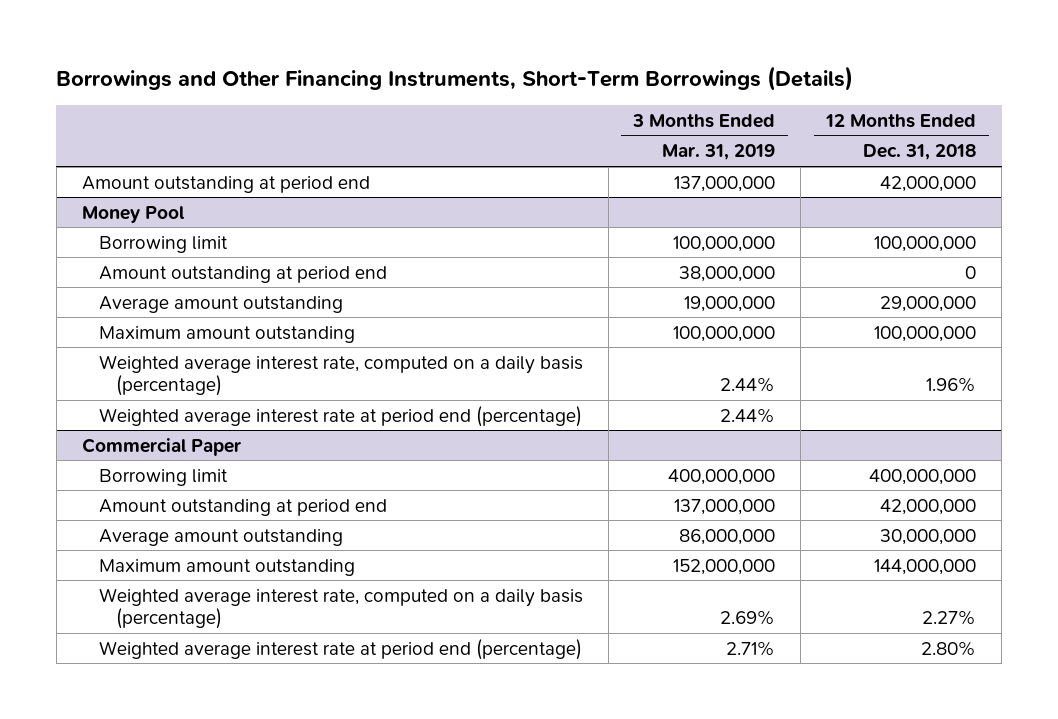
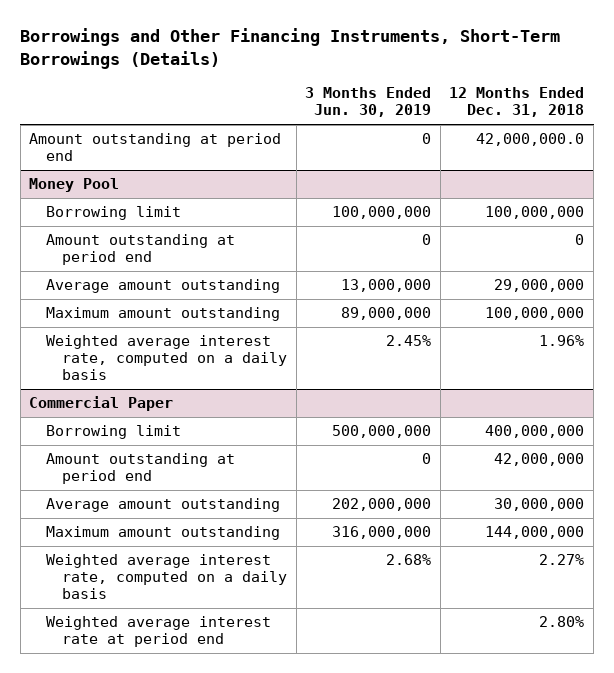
- | 3 Months Ended Mar. 31, 2019 | 12 Months Ended Dec. 31, 2018
+ | 3 Months Ended Jun. 30, 2019 | 12 Months Ended Dec. 31, 2018
- Amount outstanding at period end | 137,000,000 | 42,000,000
+ Amount outstanding at period end | 0 | 42,000,000.0
@ Money Pool
- Weighted average interest rate, computed on a daily basis (percentage) | 2.44% | 1.96%
- Weighted average interest rate at period end (percentage) | 2.44% |
+ Weighted average interest rate, computed on a daily basis | 2.45% | 1.96%
@ Commercial Paper
- Weighted average interest rate, computed on a daily basis (percentage) | 2.69% | 2.27%
- Weighted average interest rate at period end (percentage) | 2.71% | 2.80%
+ Weighted average interest rate, computed on a daily basis | 2.68% | 2.27%
+ Weighted average interest rate at period end | | 2.80%

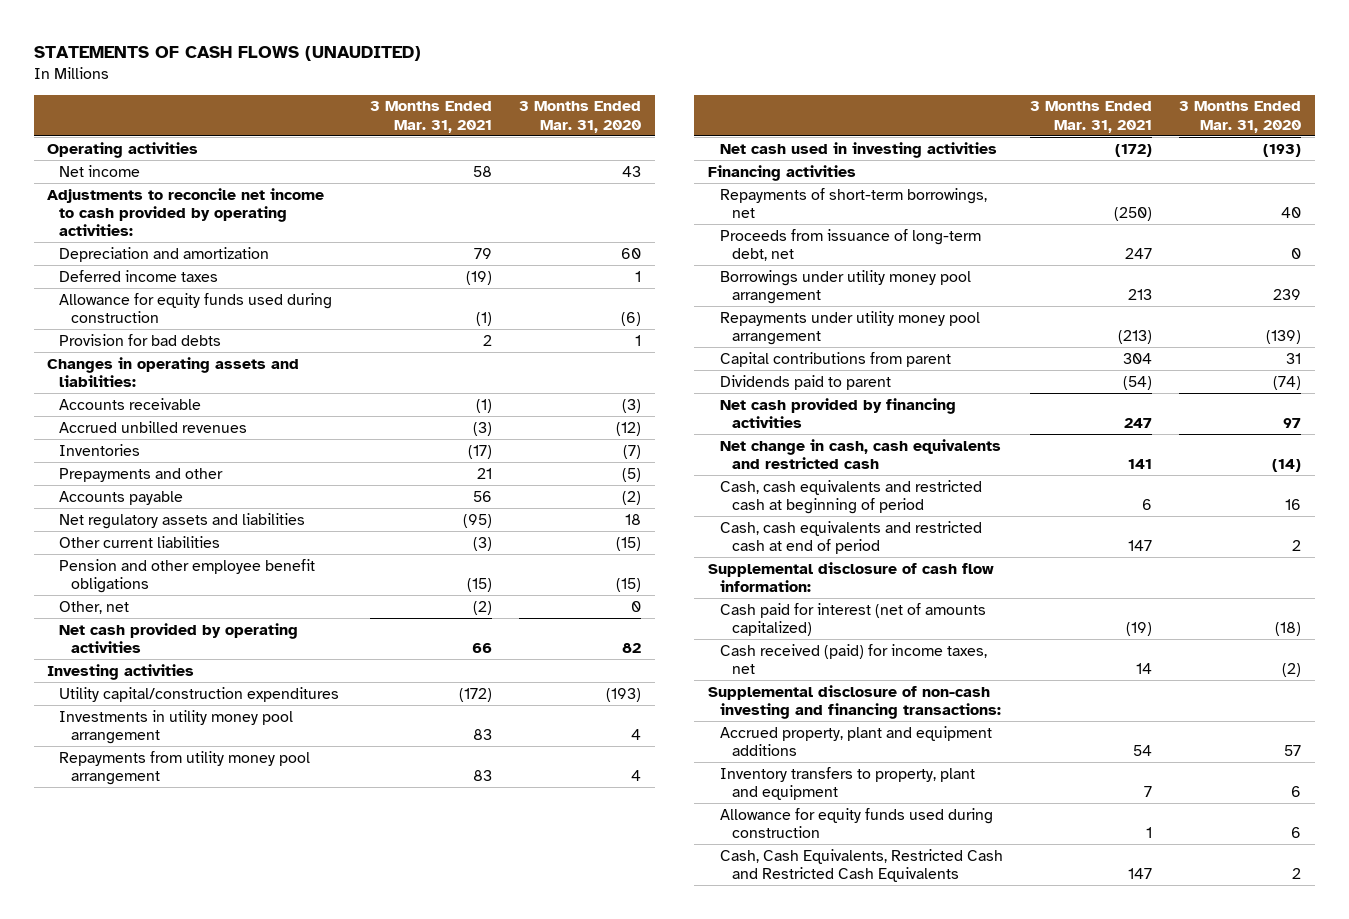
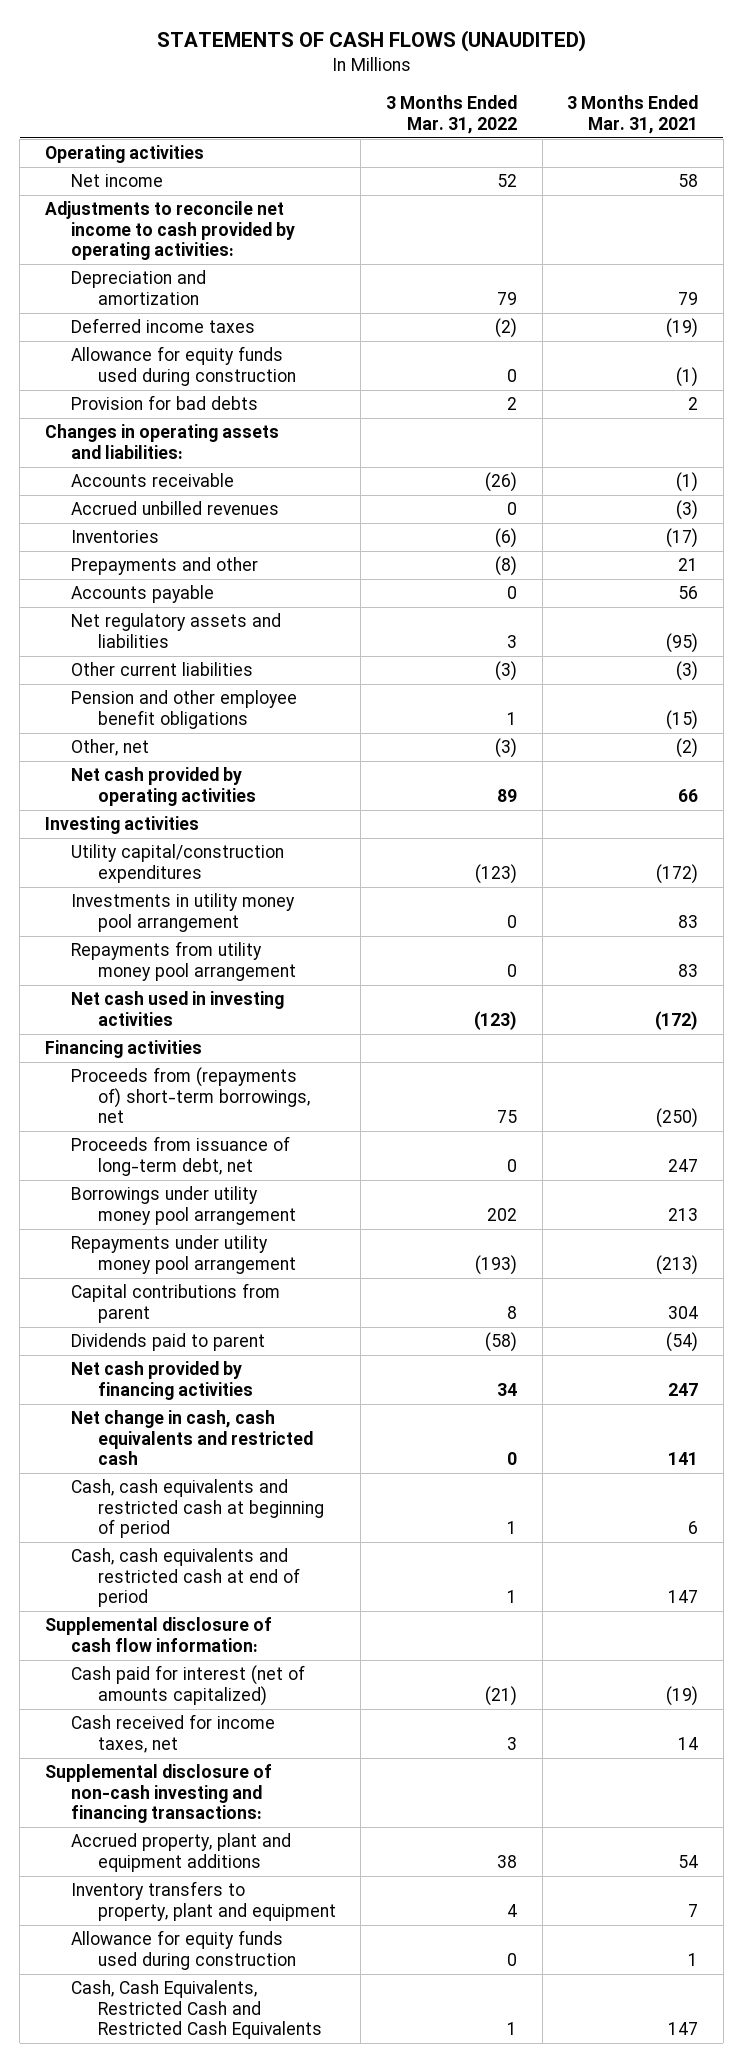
- | 3 Months Ended Mar. 31, 2021 | 3 Months Ended Mar. 31, 2020
+ | 3 Months Ended Mar. 31, 2022 | 3 Months Ended Mar. 31, 2021
- Repayments of short-term borrowings, net | (250) | 40
+ Proceeds from (repayments of) short-term borrowings, net | 75 | (250)
- Cash received (paid) for income taxes, net | 14 | (2)
+ Cash received for income taxes, net | 3 | 14

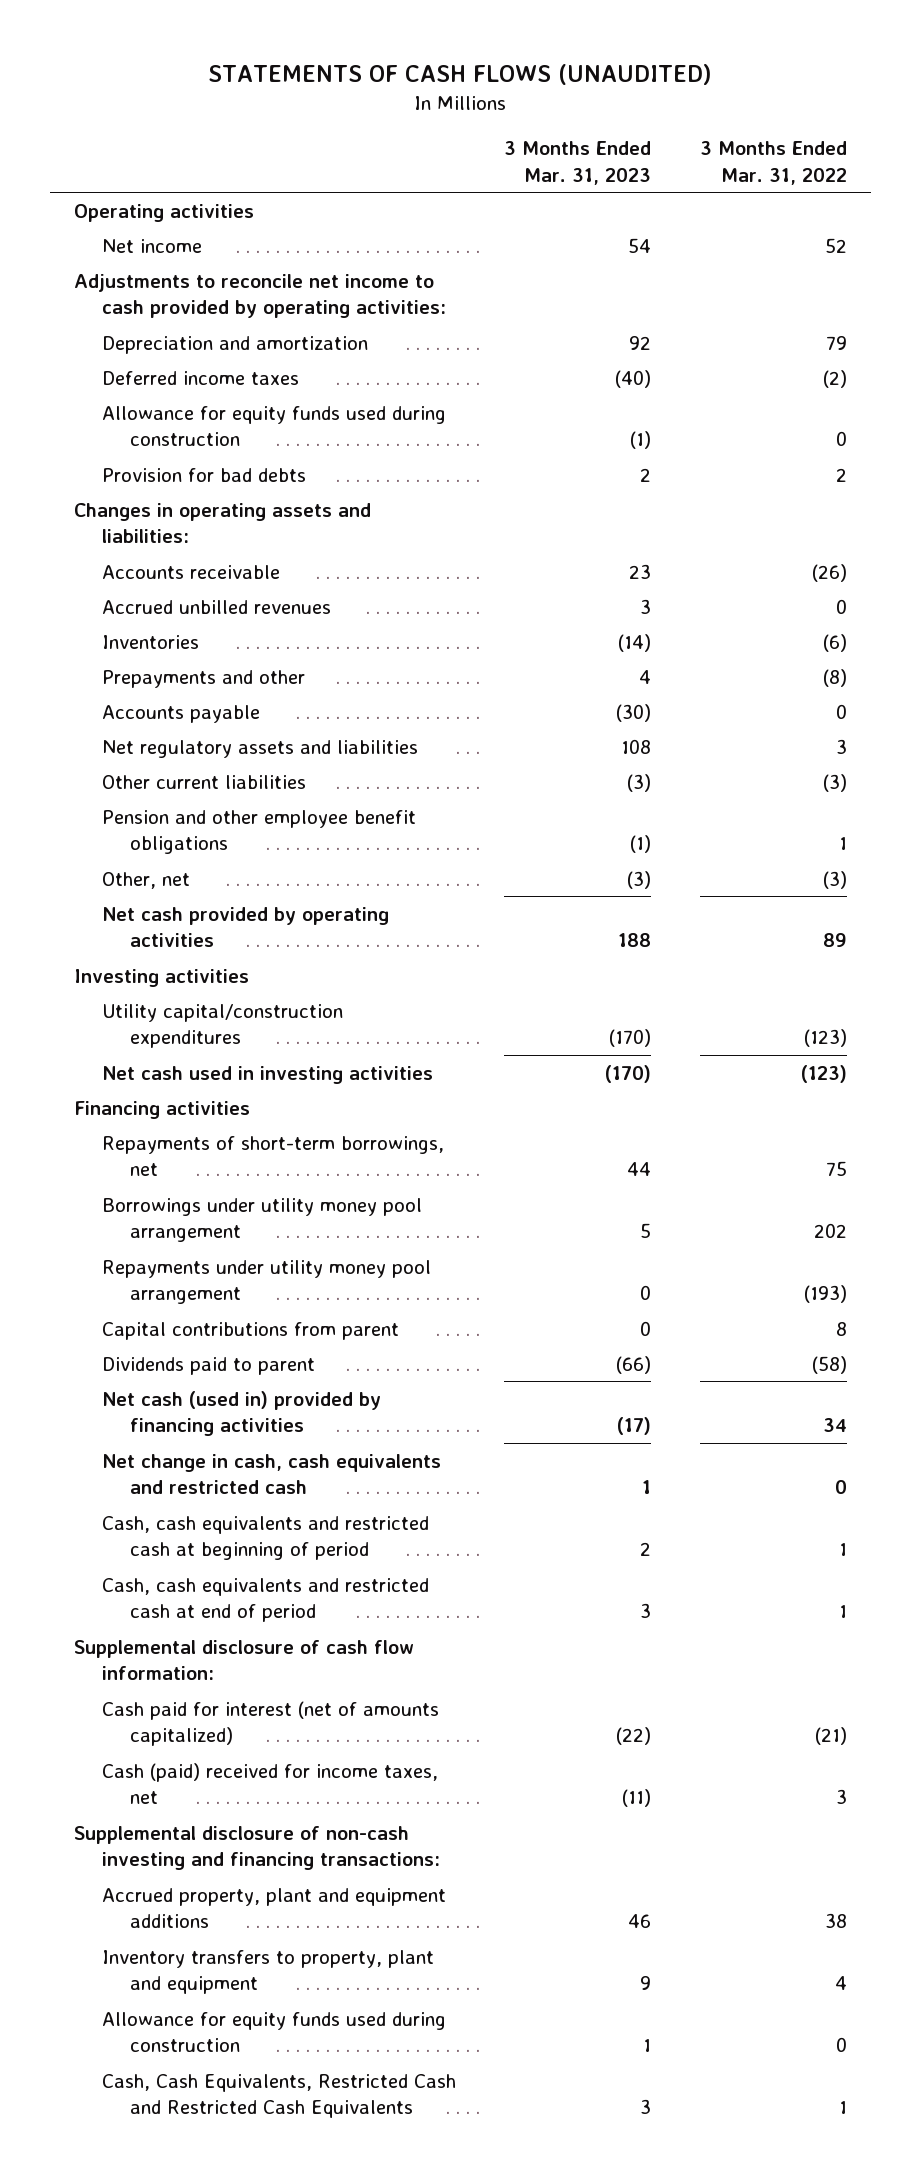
- | 3 Months Ended Mar. 31, 2022 | 3 Months Ended Mar. 31, 2021
+ | 3 Months Ended Mar. 31, 2023 | 3 Months Ended Mar. 31, 2022
- Investments in utility money pool arrangement | 0 | 83
- Repayments from utility money pool arrangement | 0 | 83
- Proceeds from (repayments of) short-term borrowings, net | 75 | (250)
- Proceeds from issuance of long-term debt, net | 0 | 247
+ Repayments of short-term borrowings, net | 44 | 75
- Net cash provided by financing activities | 34 | 247
+ Net cash (used in) provided by financing activities | (17) | 34
- Cash received for income taxes, net | 3 | 14
+ Cash (paid) received for income taxes, net | (11) | 3

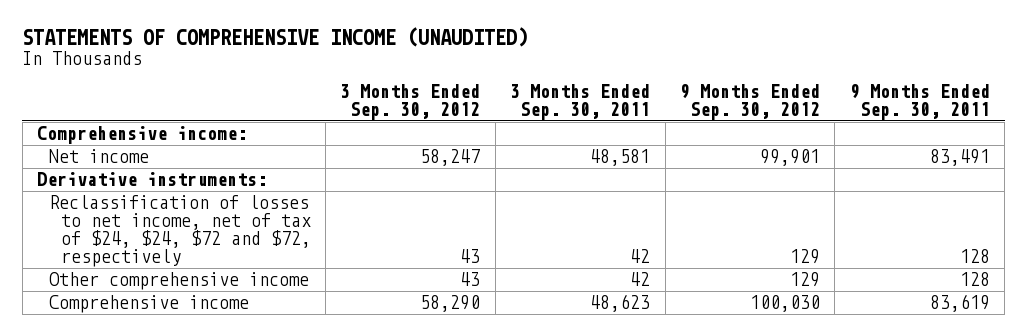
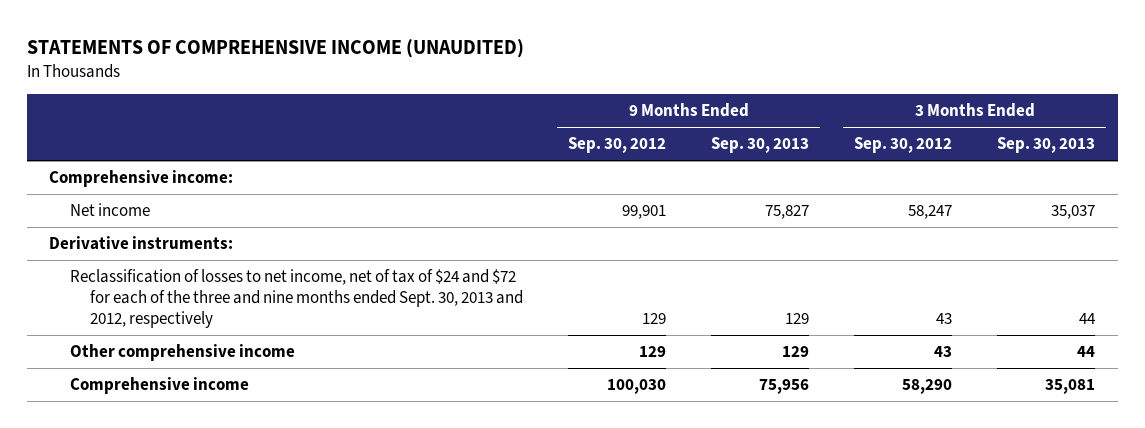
- | 3 Months Ended Sep. 30, 2012 | 3 Months Ended Sep. 30, 2011 | 9 Months Ended Sep. 30, 2012 | 9 Months Ended Sep. 30, 2011
+ | 9 Months Ended Sep. 30, 2012 | 9 Months Ended Sep. 30, 2013 | 3 Months Ended Sep. 30, 2012 | 3 Months Ended Sep. 30, 2013
- Reclassification of losses to net income, net of tax of $24, $24, $72 and $72, respectively | 43 | 42 | 129 | 128
+ Reclassification of losses to net income, net of tax of $24 and $72 for each of the three and nine months ended Sept. 30, 2013 and 2012, respectively | 129 | 129 | 43 | 44

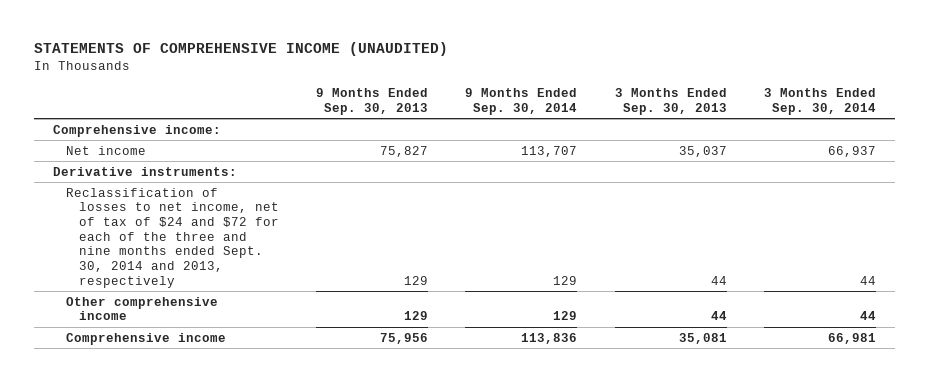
- | 9 Months Ended Sep. 30, 2012 | 9 Months Ended Sep. 30, 2013 | 3 Months Ended Sep. 30, 2012 | 3 Months Ended Sep. 30, 2013
+ | 9 Months Ended Sep. 30, 2013 | 9 Months Ended Sep. 30, 2014 | 3 Months Ended Sep. 30, 2013 | 3 Months Ended Sep. 30, 2014
- Reclassification of losses to net income, net of tax of $24 and $72 for each of the three and nine months ended Sept. 30, 2013 and 2012, respectively | 129 | 129 | 43 | 44
+ Reclassification of losses to net income, net of tax of $24 and $72 for each of the three and nine months ended Sept. 30, 2014 and 2013, respectively | 129 | 129 | 44 | 44

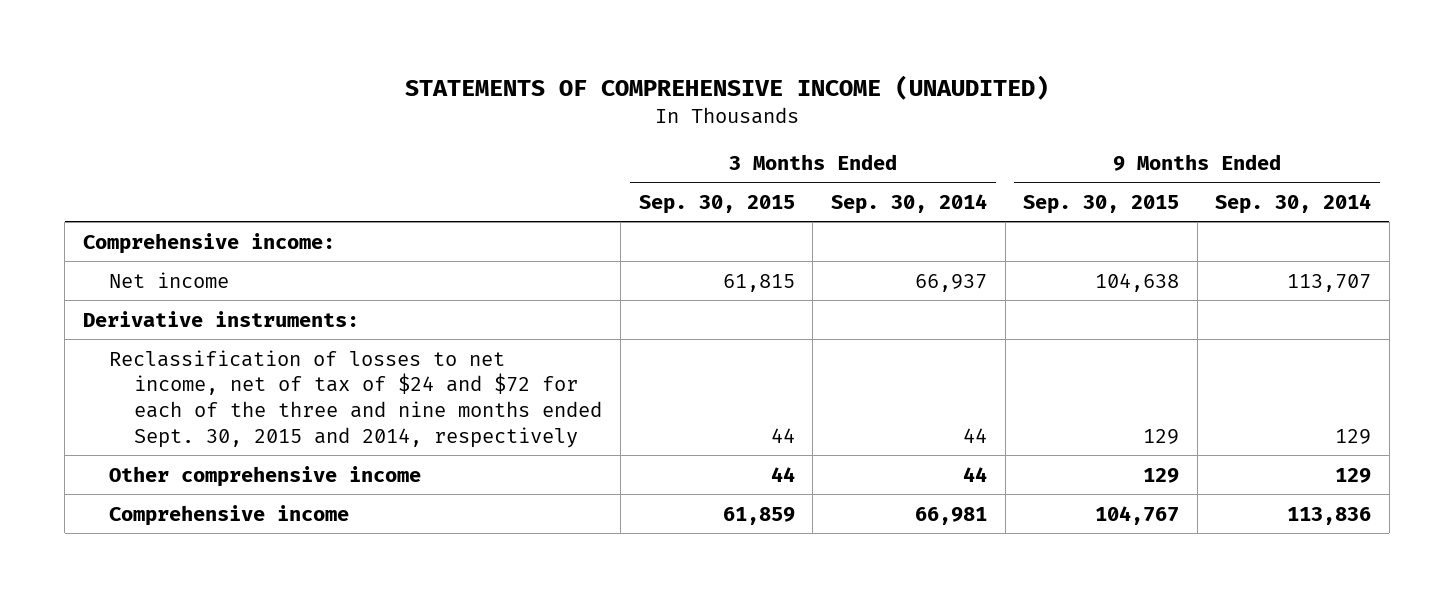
- | 9 Months Ended Sep. 30, 2013 | 9 Months Ended Sep. 30, 2014 | 3 Months Ended Sep. 30, 2013 | 3 Months Ended Sep. 30, 2014
+ | 3 Months Ended Sep. 30, 2015 | 3 Months Ended Sep. 30, 2014 | 9 Months Ended Sep. 30, 2015 | 9 Months Ended Sep. 30, 2014
- Reclassification of losses to net income, net of tax of $24 and $72 for each of the three and nine months ended Sept. 30, 2014 and 2013, respectively | 129 | 129 | 44 | 44
+ Reclassification of losses to net income, net of tax of $24 and $72 for each of the three and nine months ended Sept. 30, 2015 and 2014, respectively | 44 | 44 | 129 | 129

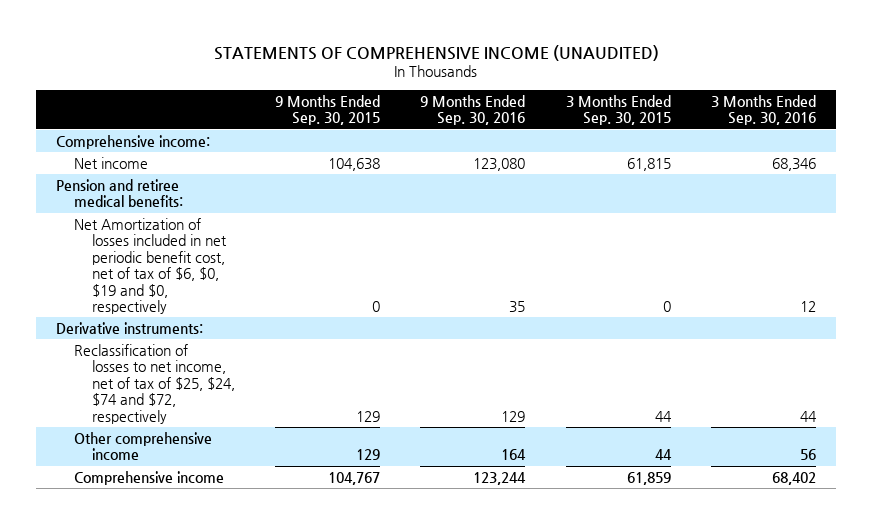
- | 3 Months Ended Sep. 30, 2015 | 3 Months Ended Sep. 30, 2014 | 9 Months Ended Sep. 30, 2015 | 9 Months Ended Sep. 30, 2014
+ | 9 Months Ended Sep. 30, 2015 | 9 Months Ended Sep. 30, 2016 | 3 Months Ended Sep. 30, 2015 | 3 Months Ended Sep. 30, 2016
+ Pension and retiree medical benefits:
+ Net Amortization of losses included in net periodic benefit cost, net of tax of $6, $0, $19 and $0, respectively | 0 | 35 | 0 | 12
- Reclassification of losses to net income, net of tax of $24 and $72 for each of the three and nine months ended Sept. 30, 2015 and 2014, respectively | 44 | 44 | 129 | 129
+ Reclassification of losses to net income, net of tax of $25, $24, $74 and $72, respectively | 129 | 129 | 44 | 44

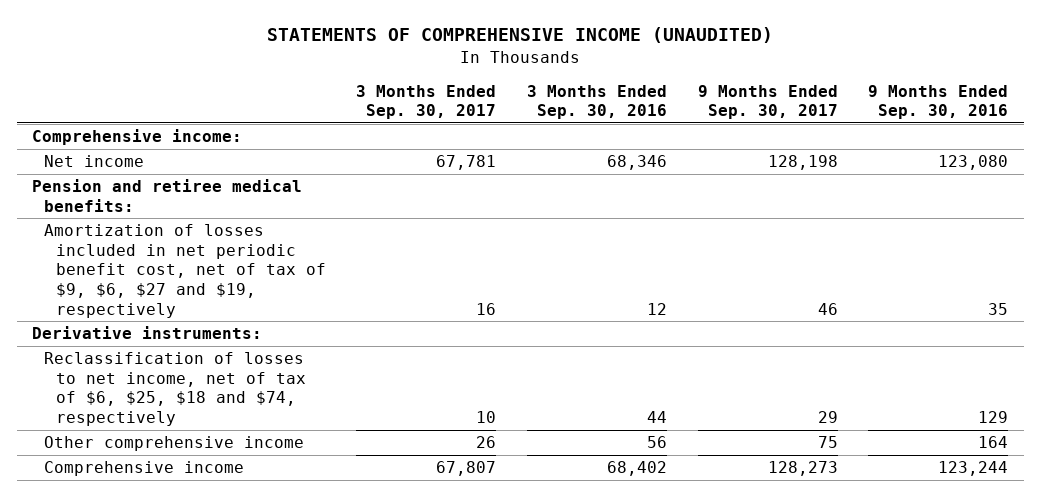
- | 9 Months Ended Sep. 30, 2015 | 9 Months Ended Sep. 30, 2016 | 3 Months Ended Sep. 30, 2015 | 3 Months Ended Sep. 30, 2016
+ | 3 Months Ended Sep. 30, 2017 | 3 Months Ended Sep. 30, 2016 | 9 Months Ended Sep. 30, 2017 | 9 Months Ended Sep. 30, 2016
- Net Amortization of losses included in net periodic benefit cost, net of tax of $6, $0, $19 and $0, respectively | 0 | 35 | 0 | 12
+ Amortization of losses included in net periodic benefit cost, net of tax of $9, $6, $27 and $19, respectively | 16 | 12 | 46 | 35
- Reclassification of losses to net income, net of tax of $25, $24, $74 and $72, respectively | 129 | 129 | 44 | 44
+ Reclassification of losses to net income, net of tax of $6, $25, $18 and $74, respectively | 10 | 44 | 29 | 129

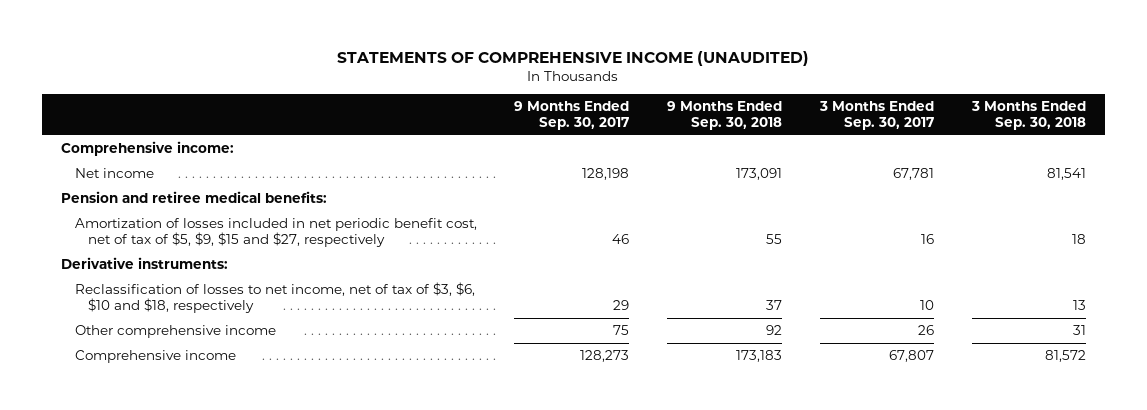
- | 3 Months Ended Sep. 30, 2017 | 3 Months Ended Sep. 30, 2016 | 9 Months Ended Sep. 30, 2017 | 9 Months Ended Sep. 30, 2016
+ | 9 Months Ended Sep. 30, 2017 | 9 Months Ended Sep. 30, 2018 | 3 Months Ended Sep. 30, 2017 | 3 Months Ended Sep. 30, 2018
- Amortization of losses included in net periodic benefit cost, net of tax of $9, $6, $27 and $19, respectively | 16 | 12 | 46 | 35
+ Amortization of losses included in net periodic benefit cost, net of tax of $5, $9, $15 and $27, respectively | 46 | 55 | 16 | 18
- Reclassification of losses to net income, net of tax of $6, $25, $18 and $74, respectively | 10 | 44 | 29 | 129
+ Reclassification of losses to net income, net of tax of $3, $6, $10 and $18, respectively | 29 | 37 | 10 | 13

